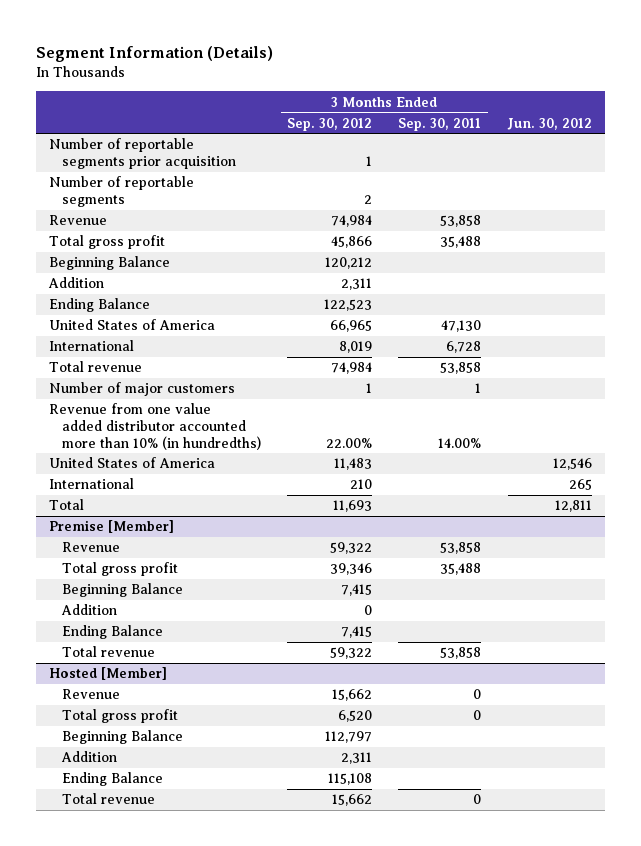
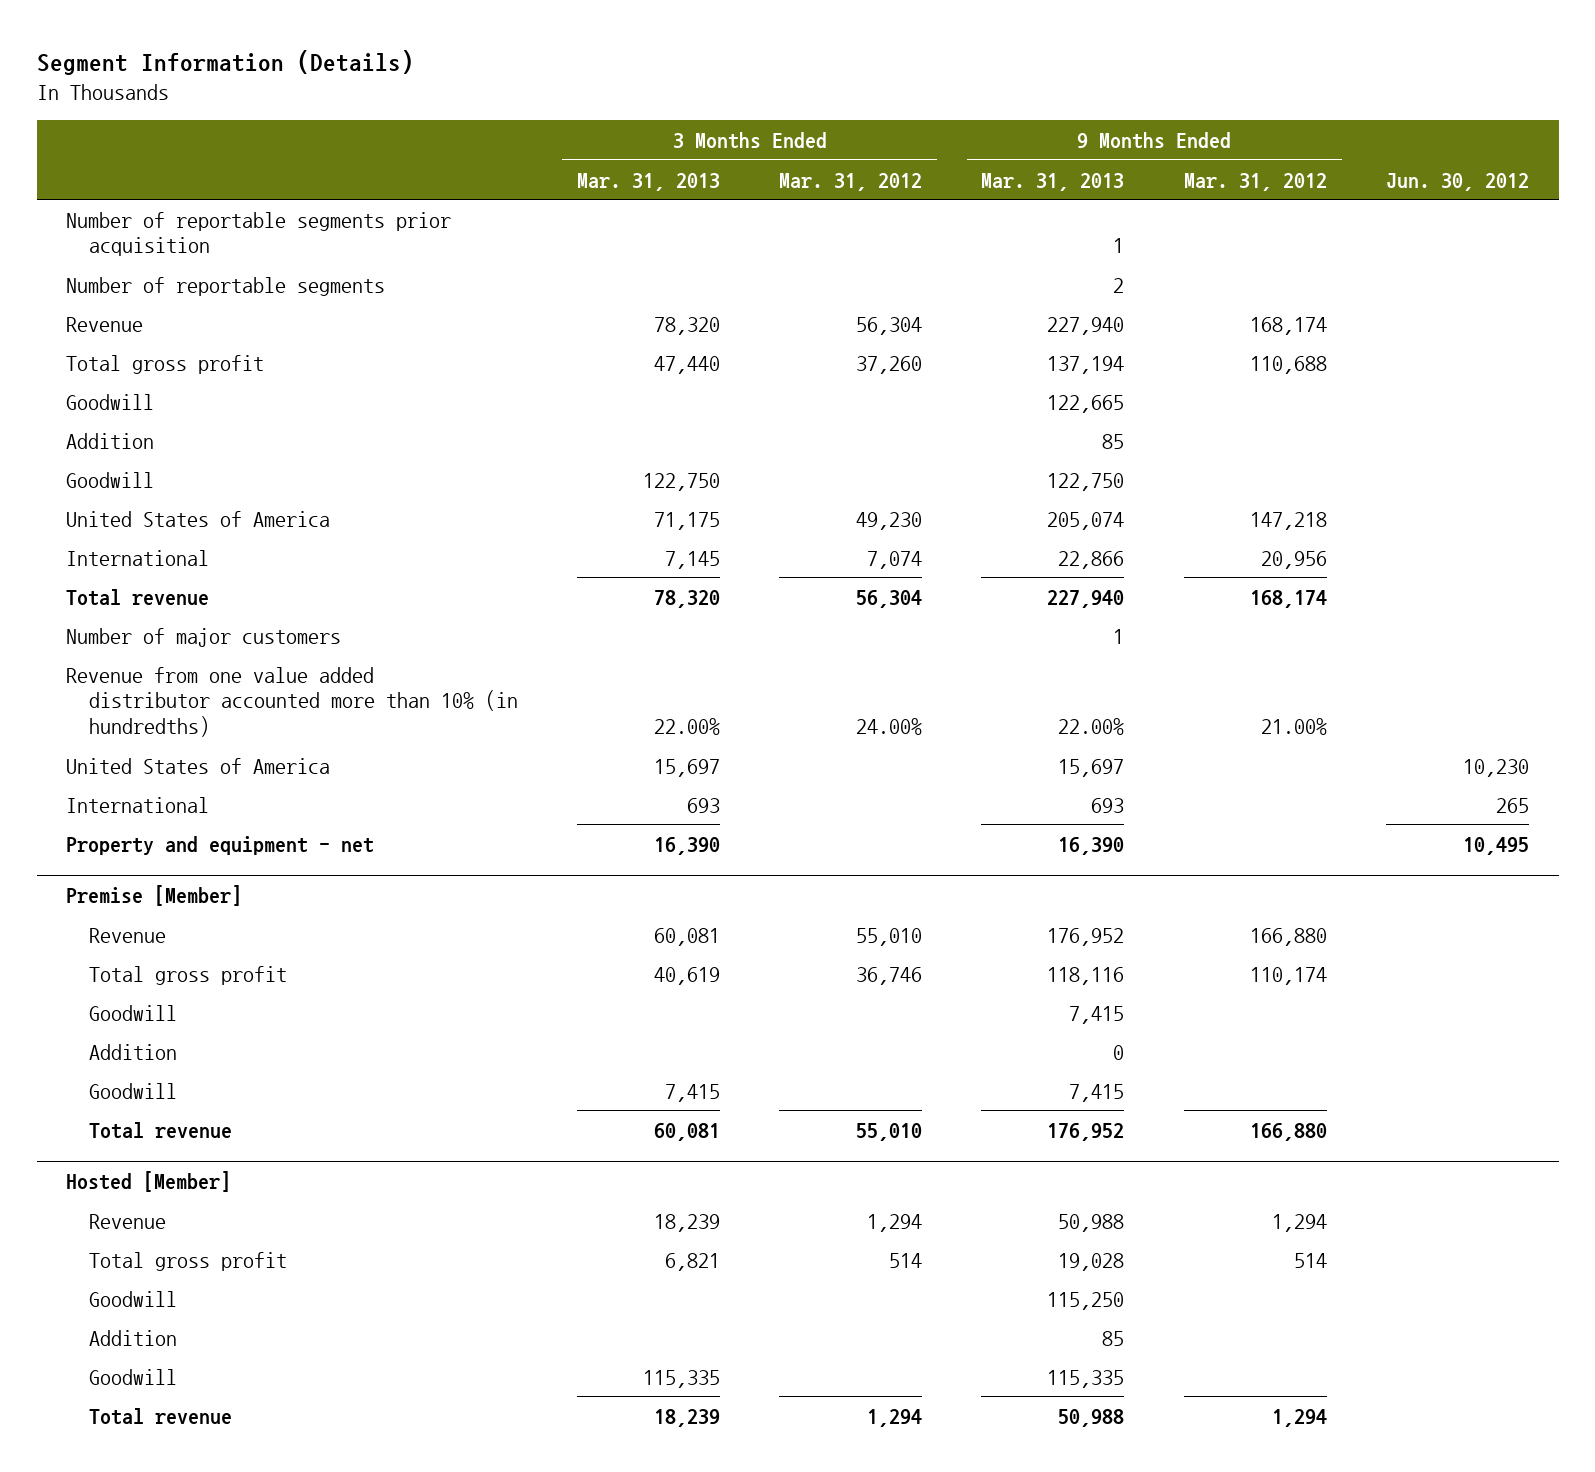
- | 3 Months Ended Sep. 30, 2012 | 3 Months Ended Sep. 30, 2011 | Jun. 30, 2012
+ | 3 Months Ended Mar. 31, 2013 | 3 Months Ended Mar. 31, 2012 | 9 Months Ended Mar. 31, 2013 | 9 Months Ended Mar. 31, 2012 | Jun. 30, 2012
- Beginning Balance | 120,212 | |
+ Goodwill | | | 122,665 | |
- Ending Balance | 122,523 | |
+ Goodwill | 122,750 | | 122,750 | |
- United States of America | 11,483 | | 12,546
+ United States of America | 15,697 | | 15,697 | | 10,230
- Total | 11,693 | | 12,811
+ Property and equipment - net | 16,390 | | 16,390 | | 10,495
@ Premise [Member]
- Beginning Balance | 7,415 | |
+ Goodwill | | | 7,415 | |
- Ending Balance | 7,415 | |
+ Goodwill | 7,415 | | 7,415 | |
@ Hosted [Member]
- Beginning Balance | 112,797 | |
+ Goodwill | | | 115,250 | |
- Ending Balance | 115,108 | |
+ Goodwill | 115,335 | | 115,335 | |

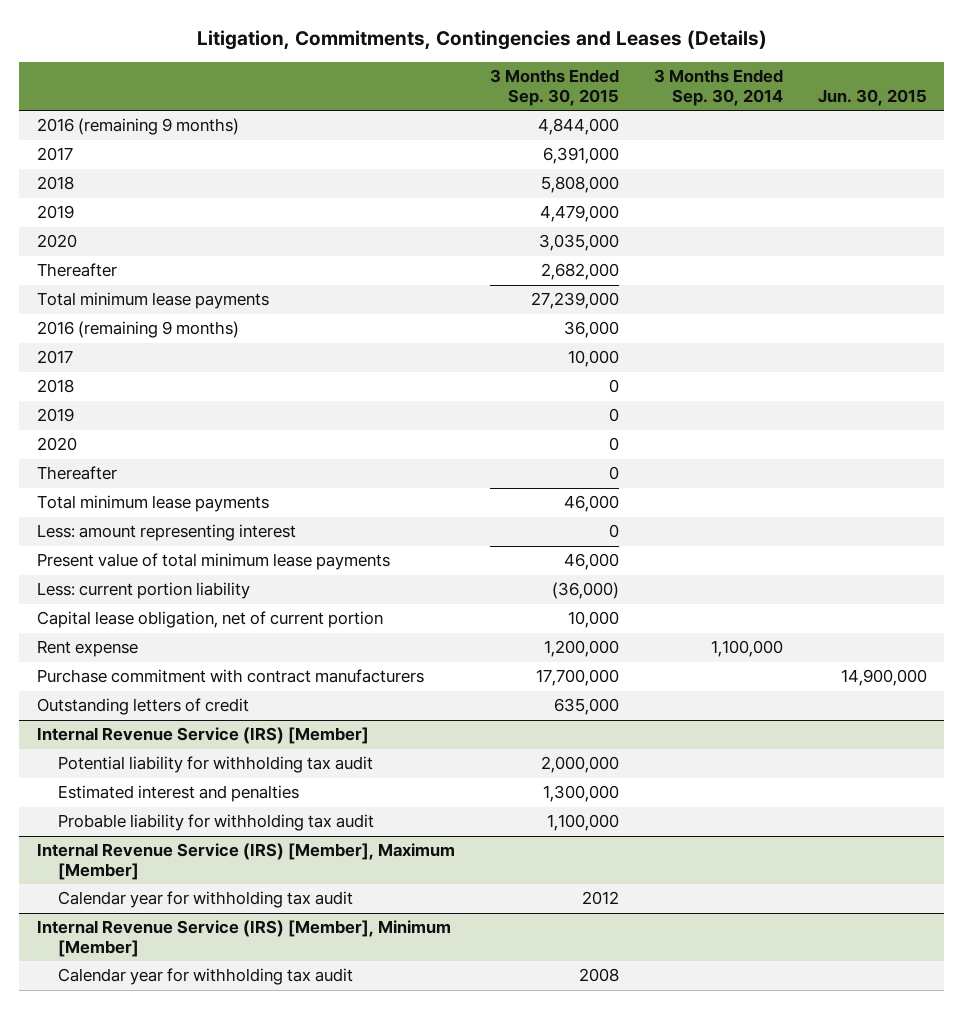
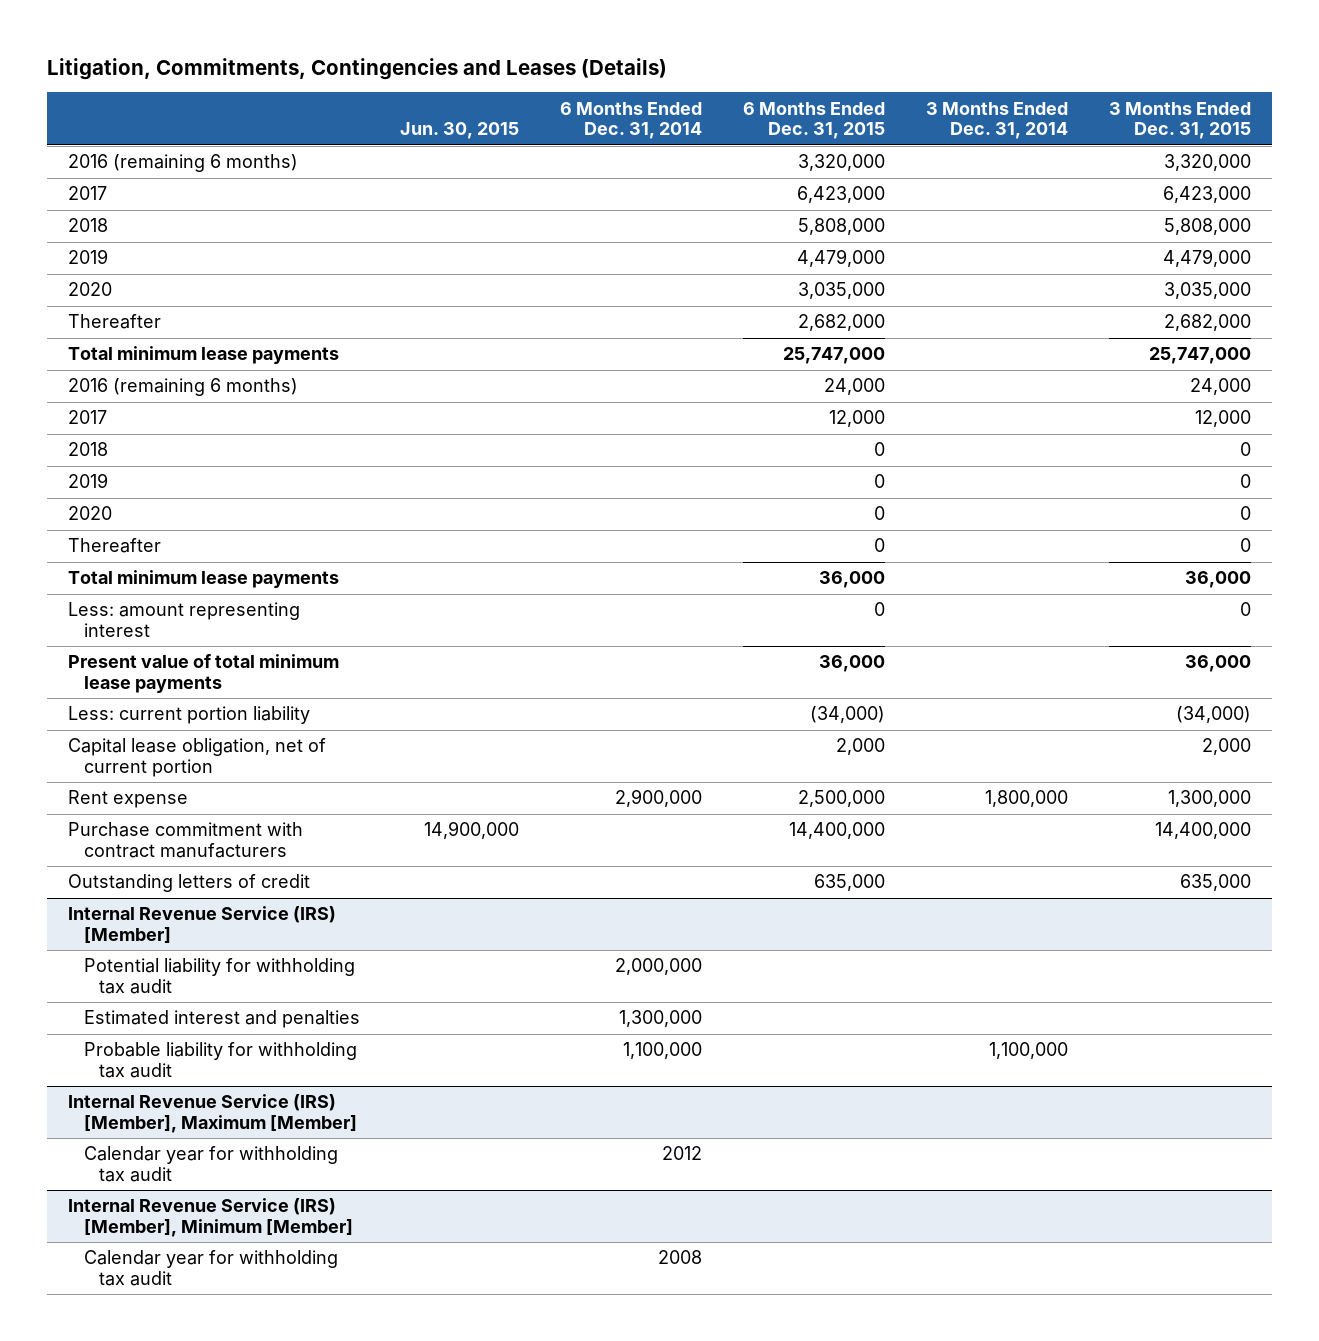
- | 3 Months Ended Sep. 30, 2015 | 3 Months Ended Sep. 30, 2014 | Jun. 30, 2015
+ | Jun. 30, 2015 | 6 Months Ended Dec. 31, 2014 | 6 Months Ended Dec. 31, 2015 | 3 Months Ended Dec. 31, 2014 | 3 Months Ended Dec. 31, 2015
- 2016 (remaining 9 months) | 4,844,000 | |
+ 2016 (remaining 6 months) | | | 3,320,000 | | 3,320,000
- 2016 (remaining 9 months) | 36,000 | |
+ 2016 (remaining 6 months) | | | 24,000 | | 24,000

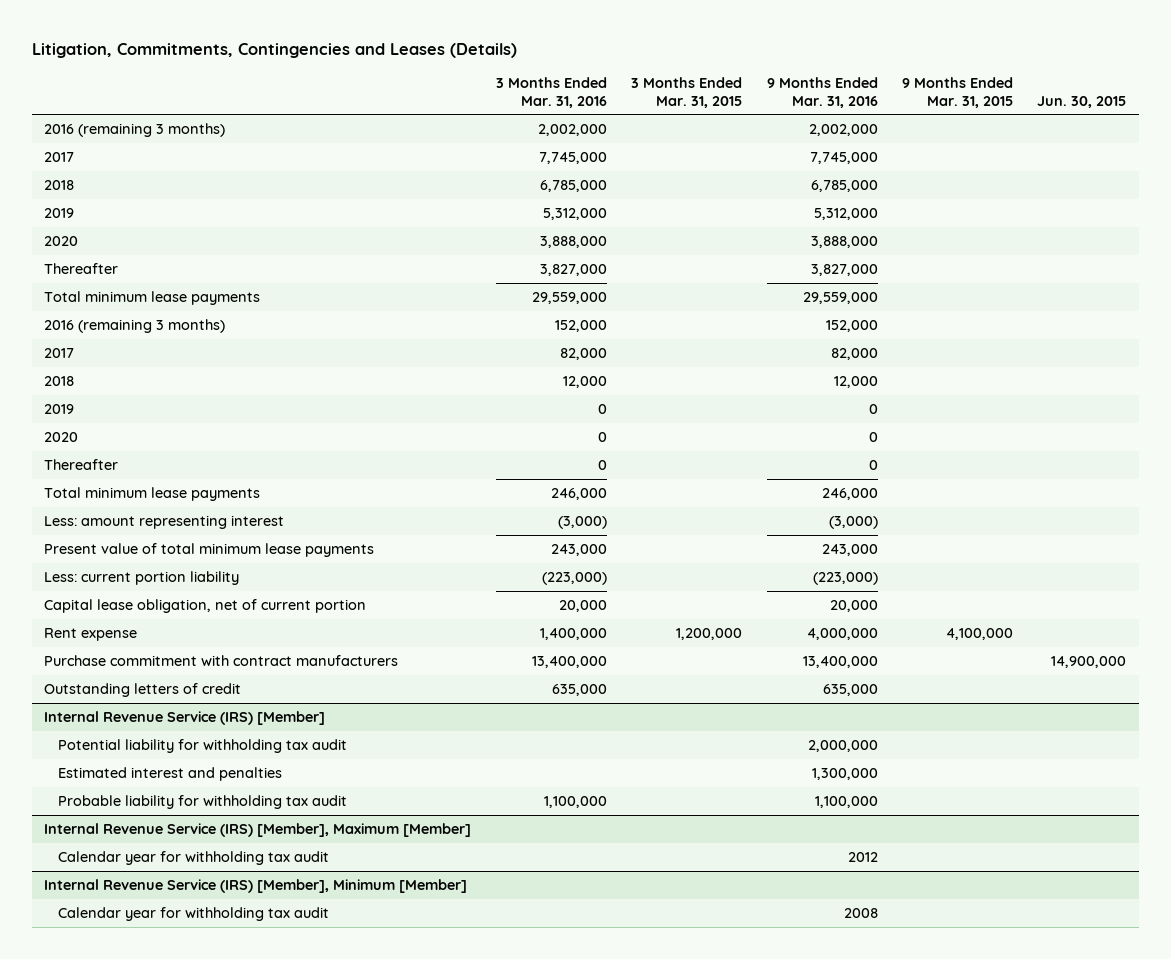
- | Jun. 30, 2015 | 6 Months Ended Dec. 31, 2014 | 6 Months Ended Dec. 31, 2015 | 3 Months Ended Dec. 31, 2014 | 3 Months Ended Dec. 31, 2015
+ | 3 Months Ended Mar. 31, 2016 | 3 Months Ended Mar. 31, 2015 | 9 Months Ended Mar. 31, 2016 | 9 Months Ended Mar. 31, 2015 | Jun. 30, 2015
- 2016 (remaining 6 months) | | | 3,320,000 | | 3,320,000
+ 2016 (remaining 3 months) | 2,002,000 | | 2,002,000 | |
- 2016 (remaining 6 months) | | | 24,000 | | 24,000
+ 2016 (remaining 3 months) | 152,000 | | 152,000 | |

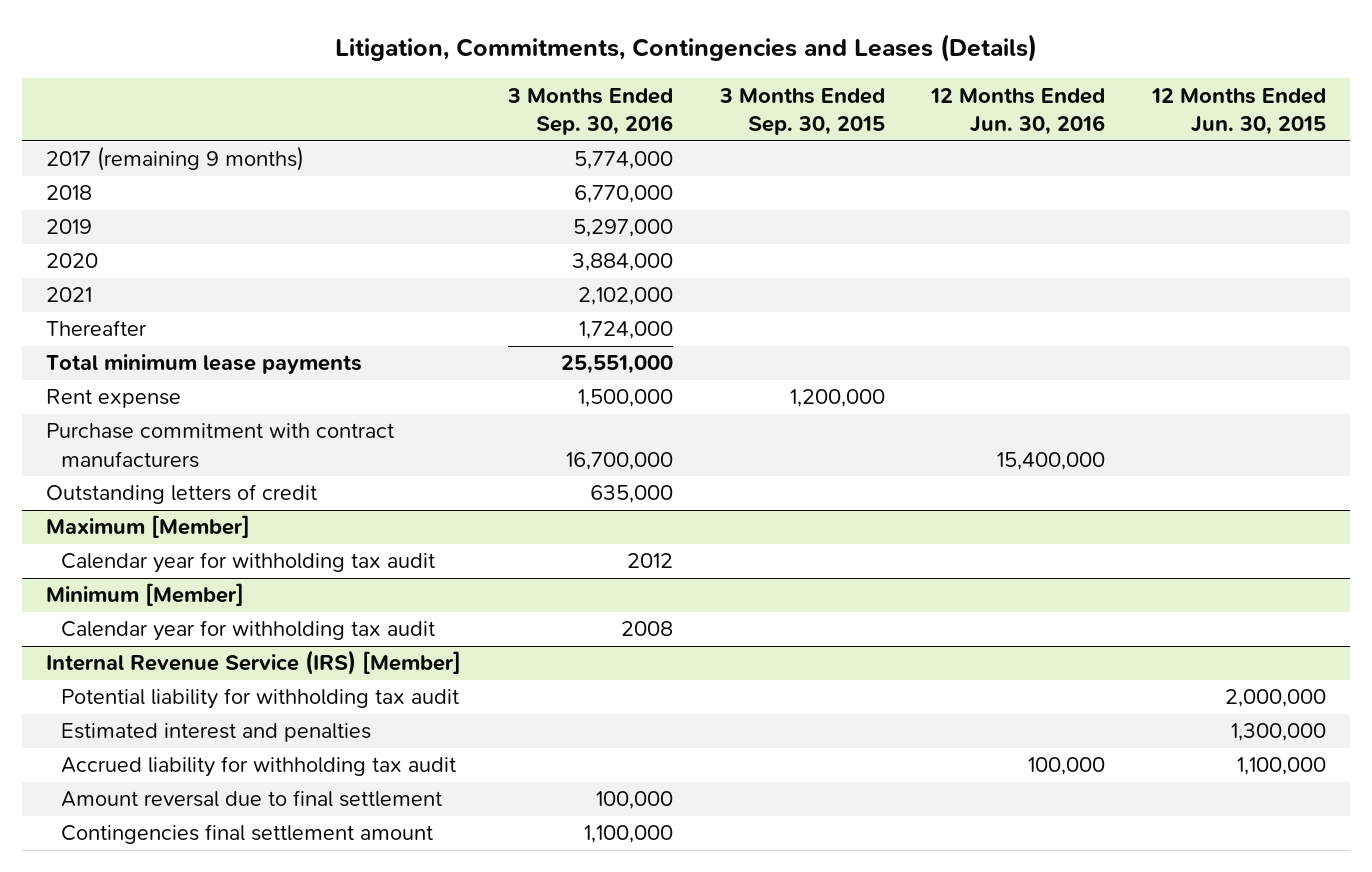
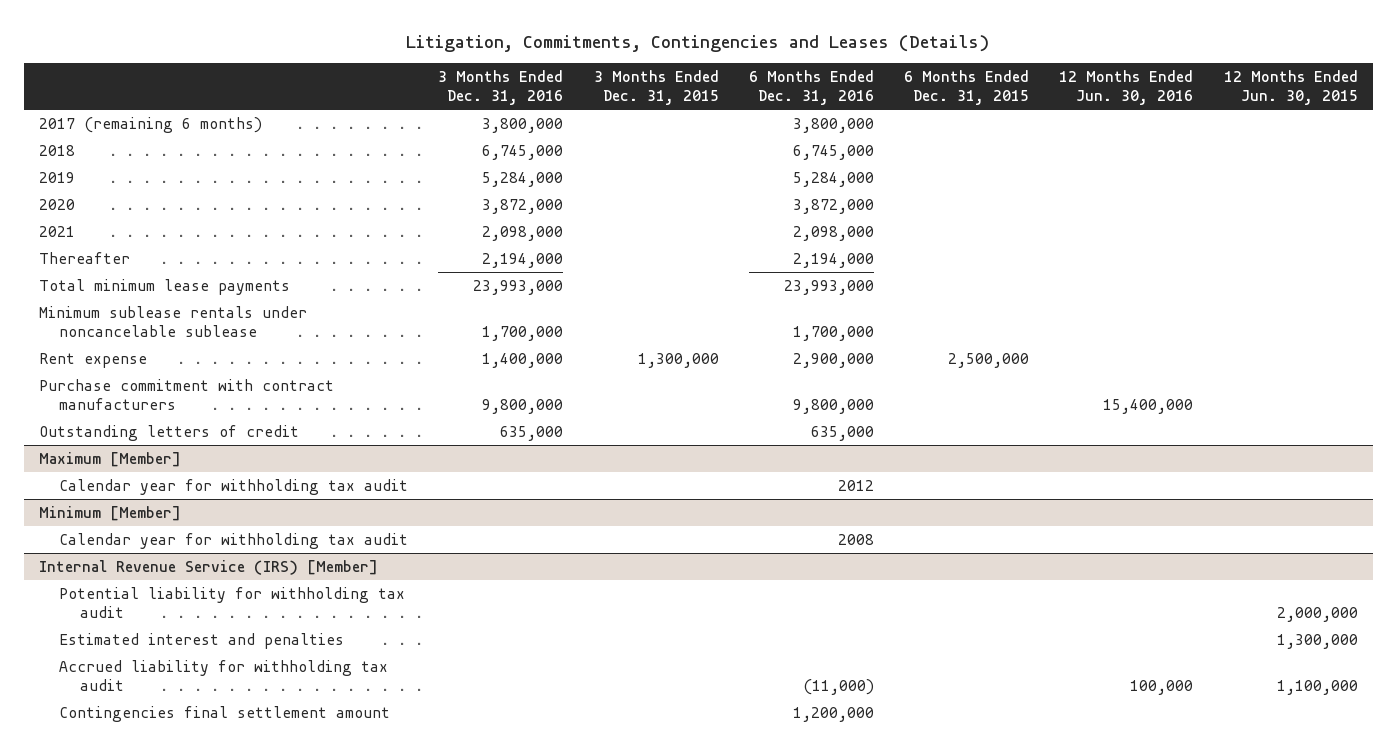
- | 3 Months Ended Sep. 30, 2016 | 3 Months Ended Sep. 30, 2015 | 12 Months Ended Jun. 30, 2016 | 12 Months Ended Jun. 30, 2015
+ | 3 Months Ended Dec. 31, 2016 | 3 Months Ended Dec. 31, 2015 | 6 Months Ended Dec. 31, 2016 | 6 Months Ended Dec. 31, 2015 | 12 Months Ended Jun. 30, 2016 | 12 Months Ended Jun. 30, 2015
- 2017 (remaining 9 months) | 5,774,000 | | |
+ 2017 (remaining 6 months) | 3,800,000 | | 3,800,000 | | |
+ Minimum sublease rentals under noncancelable sublease | 1,700,000 | | 1,700,000 | | |
@ Internal Revenue Service (IRS) [Member]
- Amount reversal due to final settlement | 100,000 | | |

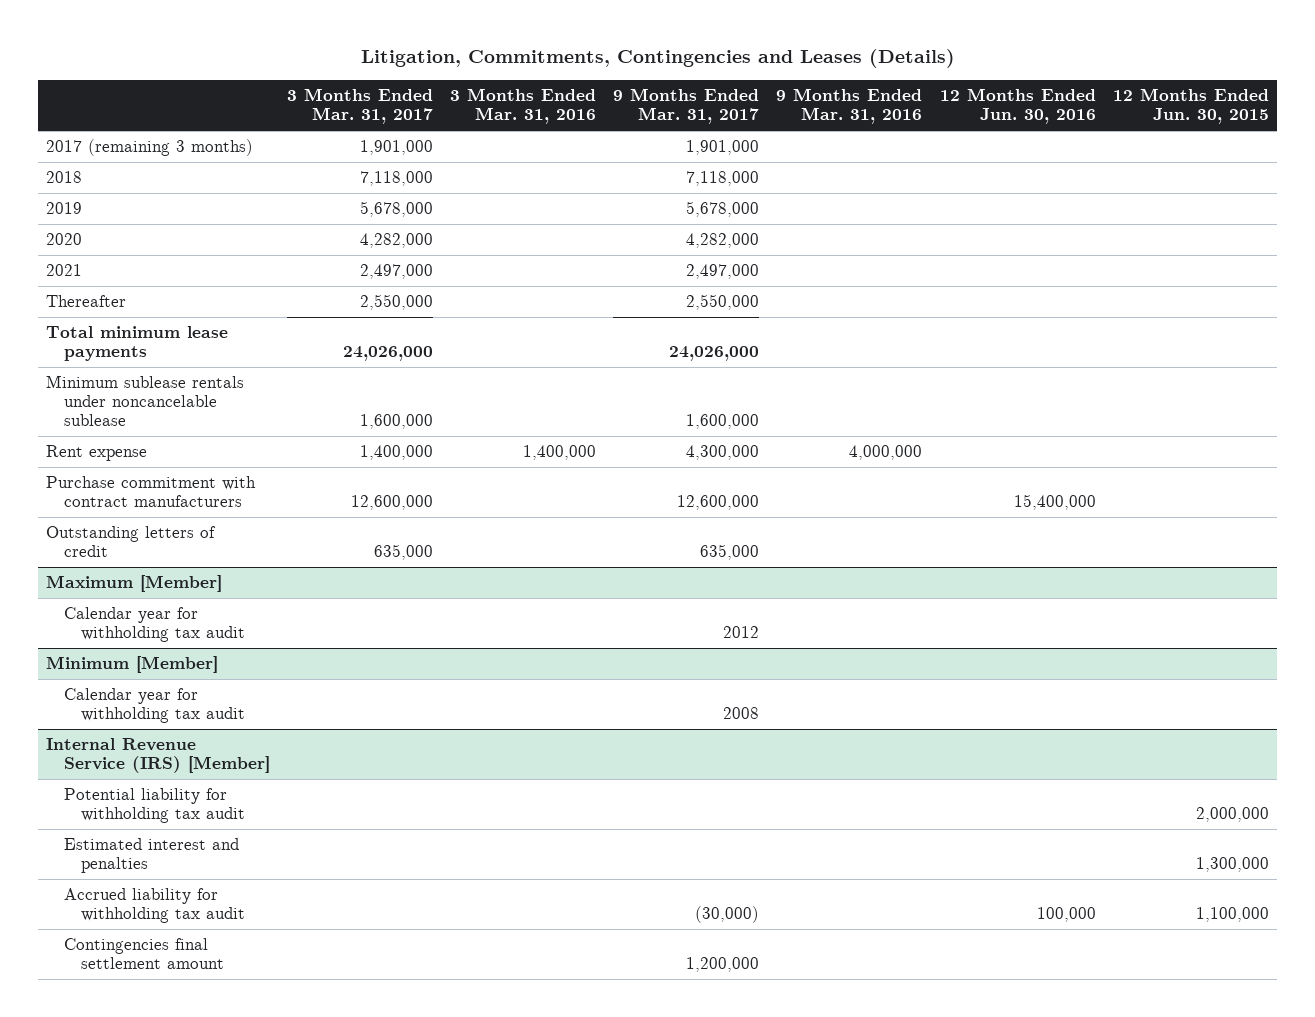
- | 3 Months Ended Dec. 31, 2016 | 3 Months Ended Dec. 31, 2015 | 6 Months Ended Dec. 31, 2016 | 6 Months Ended Dec. 31, 2015 | 12 Months Ended Jun. 30, 2016 | 12 Months Ended Jun. 30, 2015
+ | 3 Months Ended Mar. 31, 2017 | 3 Months Ended Mar. 31, 2016 | 9 Months Ended Mar. 31, 2017 | 9 Months Ended Mar. 31, 2016 | 12 Months Ended Jun. 30, 2016 | 12 Months Ended Jun. 30, 2015
- 2017 (remaining 6 months) | 3,800,000 | | 3,800,000 | | |
+ 2017 (remaining 3 months) | 1,901,000 | | 1,901,000 | | |

